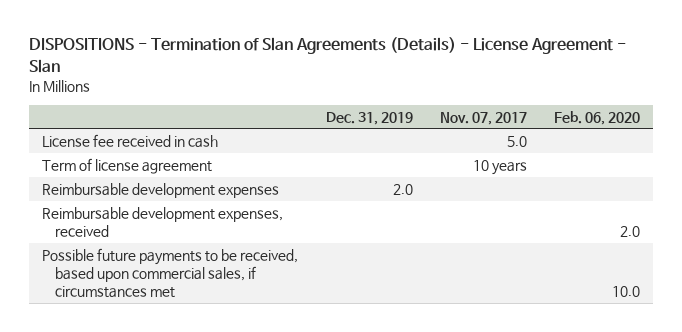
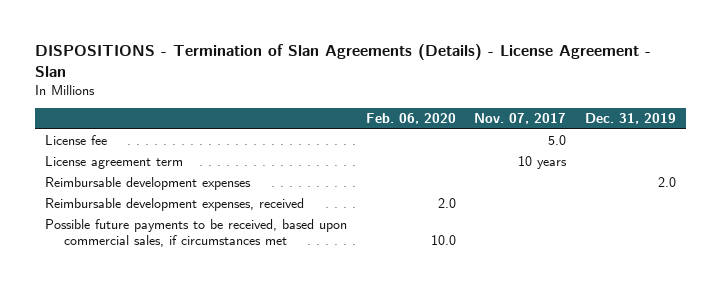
- | Dec. 31, 2019 | Nov. 07, 2017 | Feb. 06, 2020
+ | Feb. 06, 2020 | Nov. 07, 2017 | Dec. 31, 2019
- License fee received in cash | | 5.0 |
- Term of license agreement | | 10 years |
+ License fee | | 5.0 |
+ License agreement term | | 10 years |

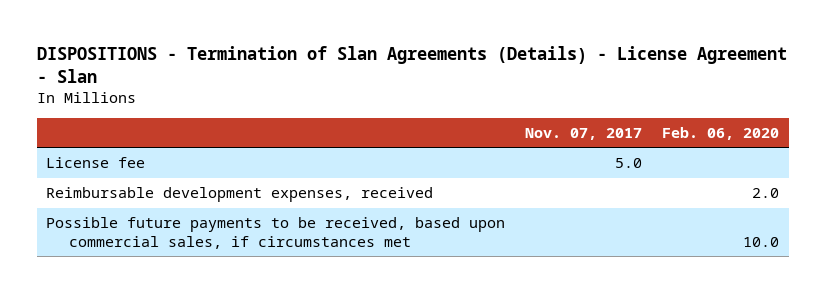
- | Feb. 06, 2020 | Nov. 07, 2017 | Dec. 31, 2019
+ | Nov. 07, 2017 | Feb. 06, 2020
- License agreement term | | 10 years |
- Reimbursable development expenses | | | 2.0

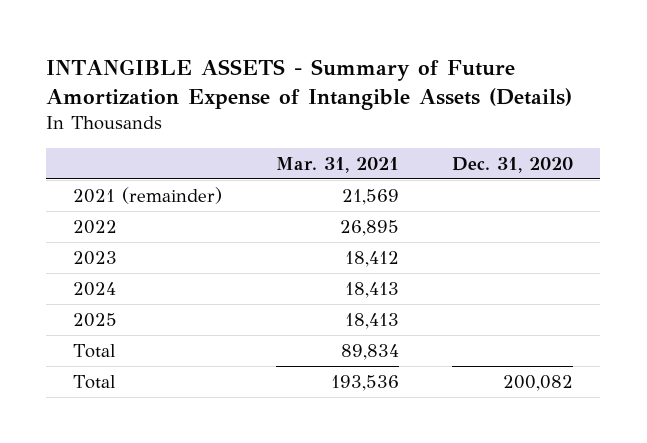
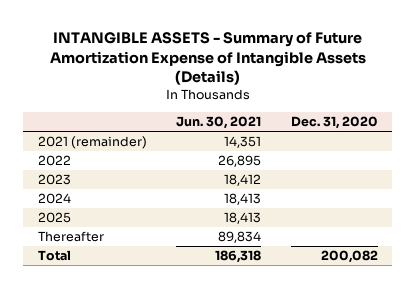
- | Mar. 31, 2021 | Dec. 31, 2020
+ | Jun. 30, 2021 | Dec. 31, 2020
- Total | 89,834 |
+ Thereafter | 89,834 |

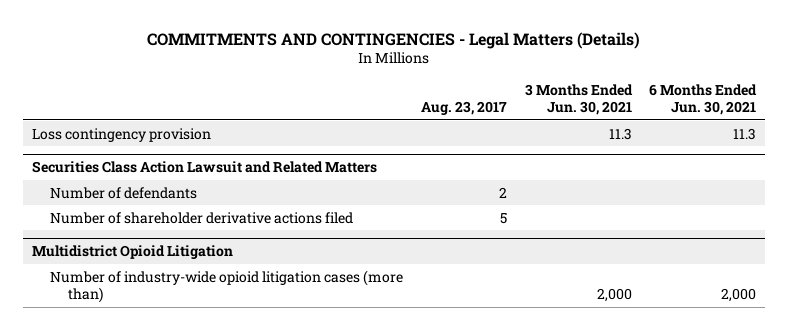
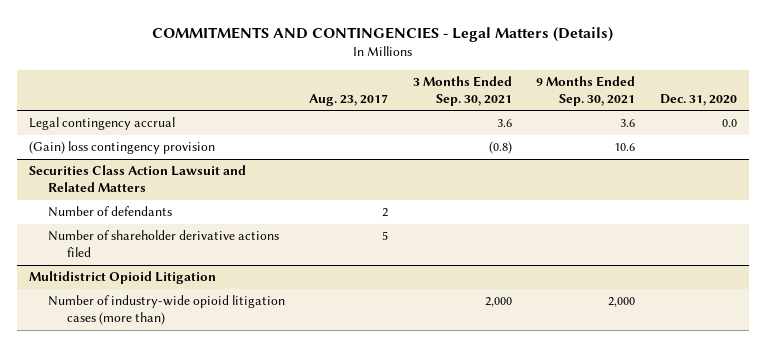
- | Aug. 23, 2017 | 3 Months Ended Jun. 30, 2021 | 6 Months Ended Jun. 30, 2021
+ | Aug. 23, 2017 | 3 Months Ended Sep. 30, 2021 | 9 Months Ended Sep. 30, 2021 | Dec. 31, 2020
- Loss contingency provision | | 11.3 | 11.3
+ Legal contingency accrual | | 3.6 | 3.6 | 0.0
+ (Gain) loss contingency provision | | (0.8) | 10.6 |

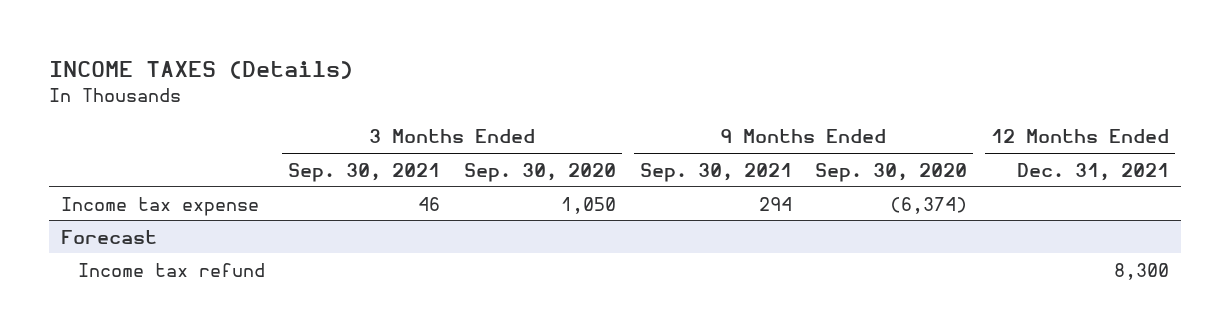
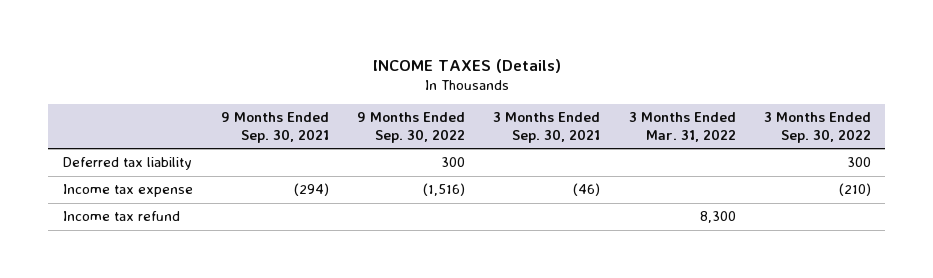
- | 3 Months Ended Sep. 30, 2021 | 3 Months Ended Sep. 30, 2020 | 9 Months Ended Sep. 30, 2021 | 9 Months Ended Sep. 30, 2020 | 12 Months Ended Dec. 31, 2021
+ | 9 Months Ended Sep. 30, 2021 | 9 Months Ended Sep. 30, 2022 | 3 Months Ended Sep. 30, 2021 | 3 Months Ended Mar. 31, 2022 | 3 Months Ended Sep. 30, 2022
- Income tax expense | 46 | 1,050 | 294 | (6,374) |
- Forecast
- Income tax refund | | | | | 8,300
+ Deferred tax liability | | 300 | | | 300
+ Income tax expense | (294) | (1,516) | (46) | | (210)
+ Income tax refund | | | | 8,300 |

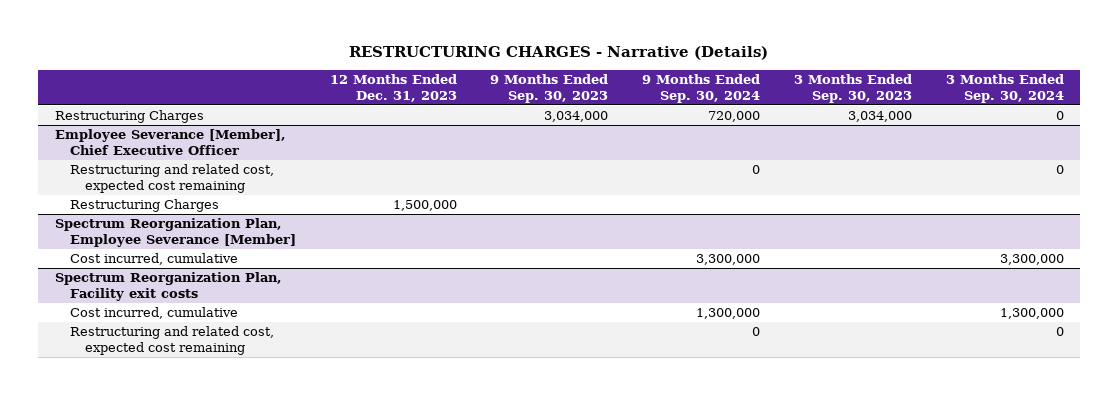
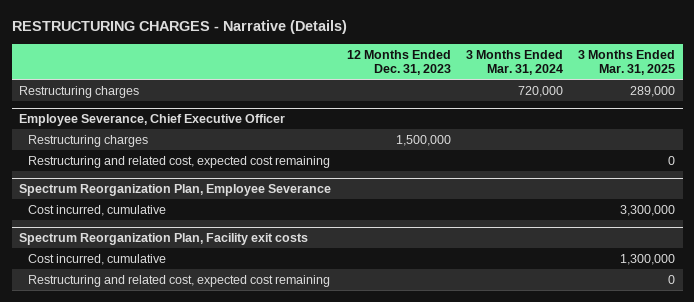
- | 12 Months Ended Dec. 31, 2023 | 9 Months Ended Sep. 30, 2023 | 9 Months Ended Sep. 30, 2024 | 3 Months Ended Sep. 30, 2023 | 3 Months Ended Sep. 30, 2024
+ | 12 Months Ended Dec. 31, 2023 | 3 Months Ended Mar. 31, 2024 | 3 Months Ended Mar. 31, 2025
- Restructuring Charges | | 3,034,000 | 720,000 | 3,034,000 | 0
- Employee Severance [Member], Chief Executive Officer
+ Restructuring charges | | 720,000 | 289,000
+ Employee Severance, Chief Executive Officer
+ Restructuring charges | 1,500,000 | |
- Restructuring Charges | 1,500,000 | | | |
- Spectrum Reorganization Plan, Employee Severance [Member]
+ Spectrum Reorganization Plan, Employee Severance

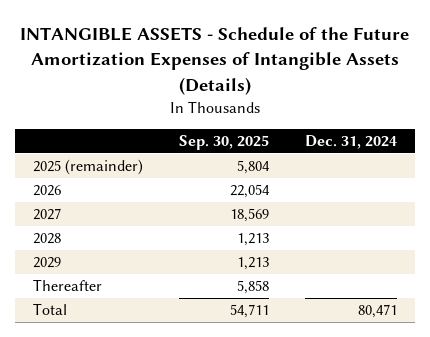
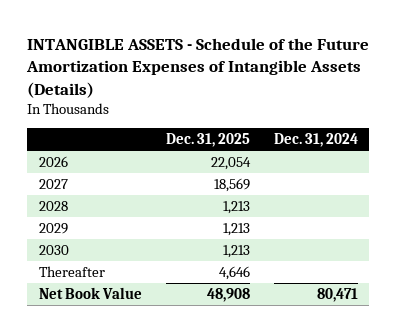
- | Sep. 30, 2025 | Dec. 31, 2024
+ | Dec. 31, 2025 | Dec. 31, 2024
- 2025 (remainder) | 5,804 |
+ 2030 | 1,213 |
- Total | 54,711 | 80,471
+ Net Book Value | 48,908 | 80,471

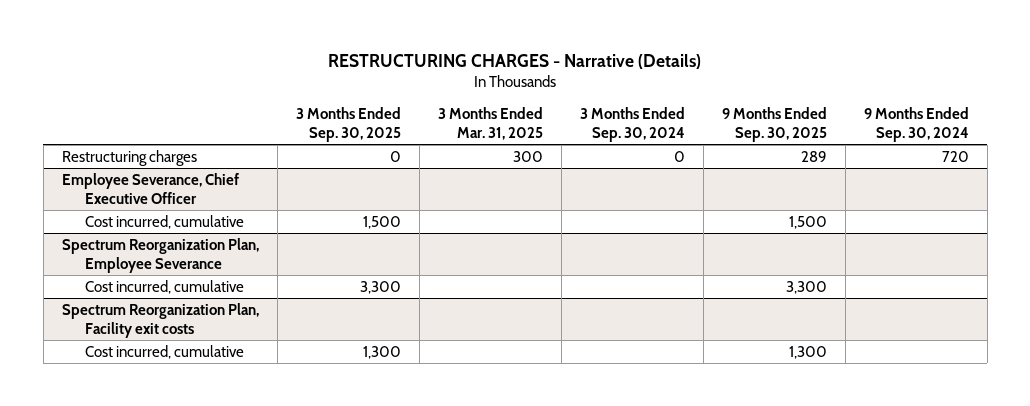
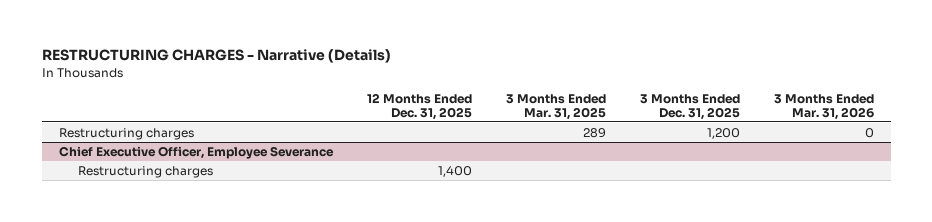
- | 3 Months Ended Sep. 30, 2025 | 3 Months Ended Mar. 31, 2025 | 3 Months Ended Sep. 30, 2024 | 9 Months Ended Sep. 30, 2025 | 9 Months Ended Sep. 30, 2024
+ | 12 Months Ended Dec. 31, 2025 | 3 Months Ended Mar. 31, 2025 | 3 Months Ended Dec. 31, 2025 | 3 Months Ended Mar. 31, 2026
- Restructuring charges | 0 | 300 | 0 | 289 | 720
- Employee Severance, Chief Executive Officer
- Cost incurred, cumulative | 1,500 | | | 1,500 |
- Spectrum Reorganization Plan, Employee Severance
- Cost incurred, cumulative | 3,300 | | | 3,300 |
- Spectrum Reorganization Plan, Facility exit costs
- Cost incurred, cumulative | 1,300 | | | 1,300 |
+ Restructuring charges | | 289 | 1,200 | 0
+ Chief Executive Officer, Employee Severance
+ Restructuring charges | 1,400 | | |

